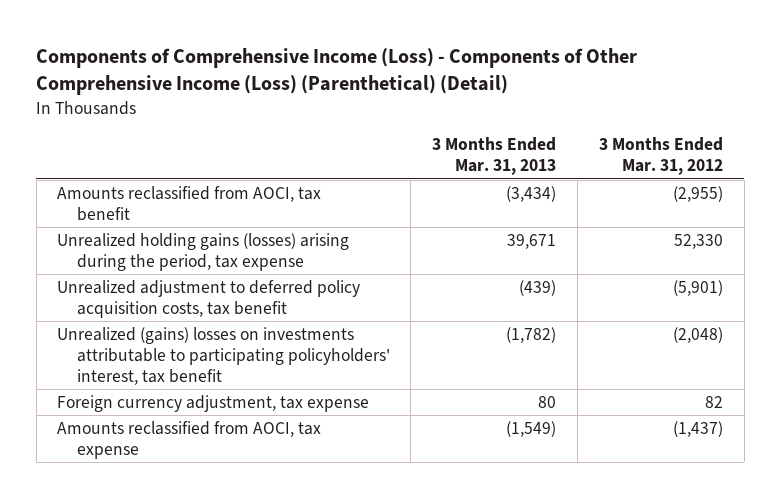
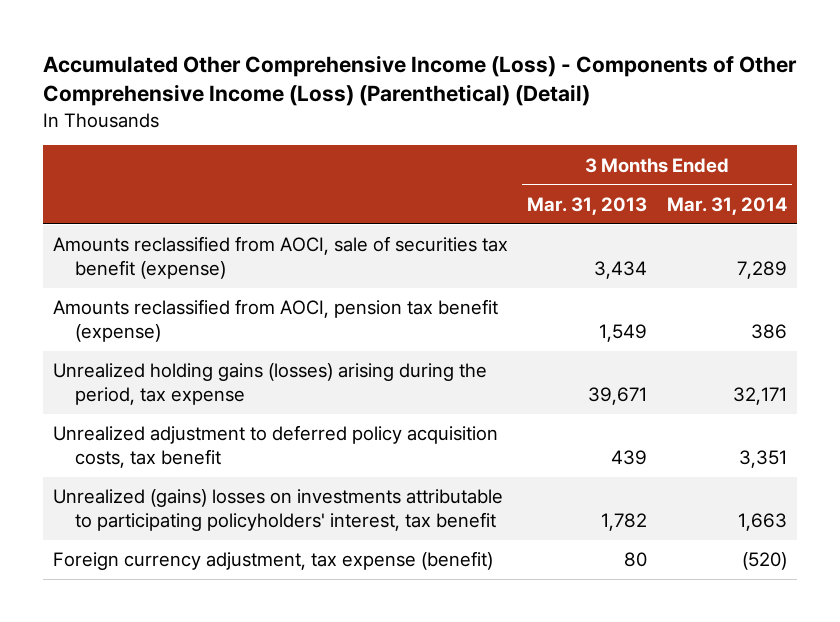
- Components of Comprehensive Income (Loss) - Components of Other Comprehensive Income (Loss) (Parenthetical) (Detail)
+ Accumulated Other Comprehensive Income (Loss) - Components of Other Comprehensive Income (Loss) (Parenthetical) (Detail)
- | 3 Months Ended Mar. 31, 2013 | 3 Months Ended Mar. 31, 2012
+ | 3 Months Ended Mar. 31, 2013 | 3 Months Ended Mar. 31, 2014
- Amounts reclassified from AOCI, tax benefit | (3,434) | (2,955)
+ Amounts reclassified from AOCI, sale of securities tax benefit (expense) | 3,434 | 7,289
+ Amounts reclassified from AOCI, pension tax benefit (expense) | 1,549 | 386
- Unrealized adjustment to deferred policy acquisition costs, tax benefit | (439) | (5,901)
- Unrealized (gains) losses on investments attributable to participating policyholders' interest, tax benefit | (1,782) | (2,048)
- Foreign currency adjustment, tax expense | 80 | 82
- Amounts reclassified from AOCI, tax expense | (1,549) | (1,437)
+ Unrealized adjustment to deferred policy acquisition costs, tax benefit | 439 | 3,351
+ Unrealized (gains) losses on investments attributable to participating policyholders' interest, tax benefit | 1,782 | 1,663
+ Foreign currency adjustment, tax expense (benefit) | 80 | (520)

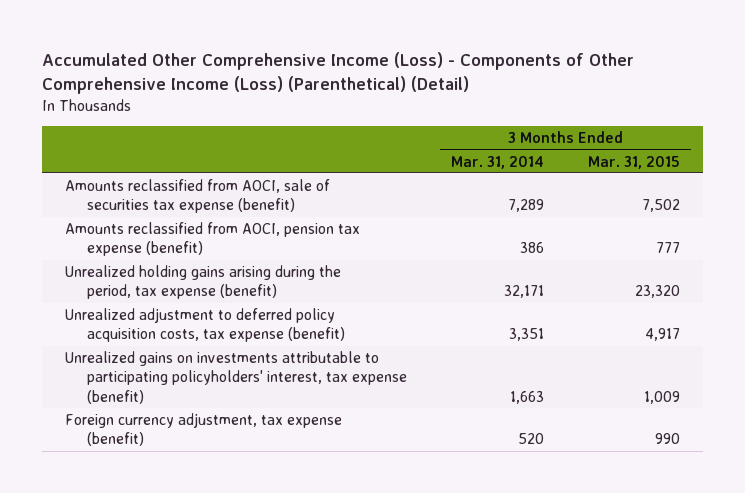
- | 3 Months Ended Mar. 31, 2013 | 3 Months Ended Mar. 31, 2014
+ | 3 Months Ended Mar. 31, 2014 | 3 Months Ended Mar. 31, 2015
- Amounts reclassified from AOCI, sale of securities tax benefit (expense) | 3,434 | 7,289
- Amounts reclassified from AOCI, pension tax benefit (expense) | 1,549 | 386
- Unrealized holding gains (losses) arising during the period, tax expense | 39,671 | 32,171
- Unrealized adjustment to deferred policy acquisition costs, tax benefit | 439 | 3,351
- Unrealized (gains) losses on investments attributable to participating policyholders' interest, tax benefit | 1,782 | 1,663
- Foreign currency adjustment, tax expense (benefit) | 80 | (520)
+ Amounts reclassified from AOCI, sale of securities tax expense (benefit) | 7,289 | 7,502
+ Amounts reclassified from AOCI, pension tax expense (benefit) | 386 | 777
+ Unrealized holding gains arising during the period, tax expense (benefit) | 32,171 | 23,320
+ Unrealized adjustment to deferred policy acquisition costs, tax expense (benefit) | 3,351 | 4,917
+ Unrealized gains on investments attributable to participating policyholders' interest, tax expense (benefit) | 1,663 | 1,009
+ Foreign currency adjustment, tax expense (benefit) | 520 | 990

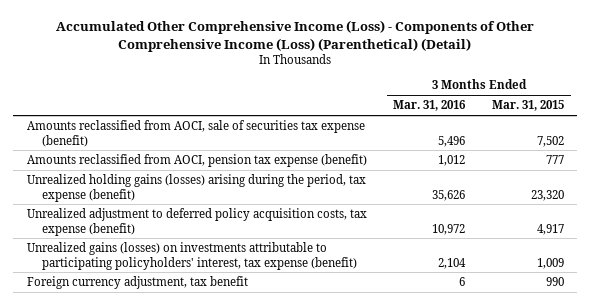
- | 3 Months Ended Mar. 31, 2014 | 3 Months Ended Mar. 31, 2015
+ | 3 Months Ended Mar. 31, 2016 | 3 Months Ended Mar. 31, 2015
- Unrealized holding gains arising during the period, tax expense (benefit) | 32,171 | 23,320
+ Unrealized holding gains (losses) arising during the period, tax expense (benefit) | 35,626 | 23,320
- Unrealized gains on investments attributable to participating policyholders' interest, tax expense (benefit) | 1,663 | 1,009
- Foreign currency adjustment, tax expense (benefit) | 520 | 990
+ Unrealized gains (losses) on investments attributable to participating policyholders' interest, tax expense (benefit) | 2,104 | 1,009
+ Foreign currency adjustment, tax benefit | 6 | 990

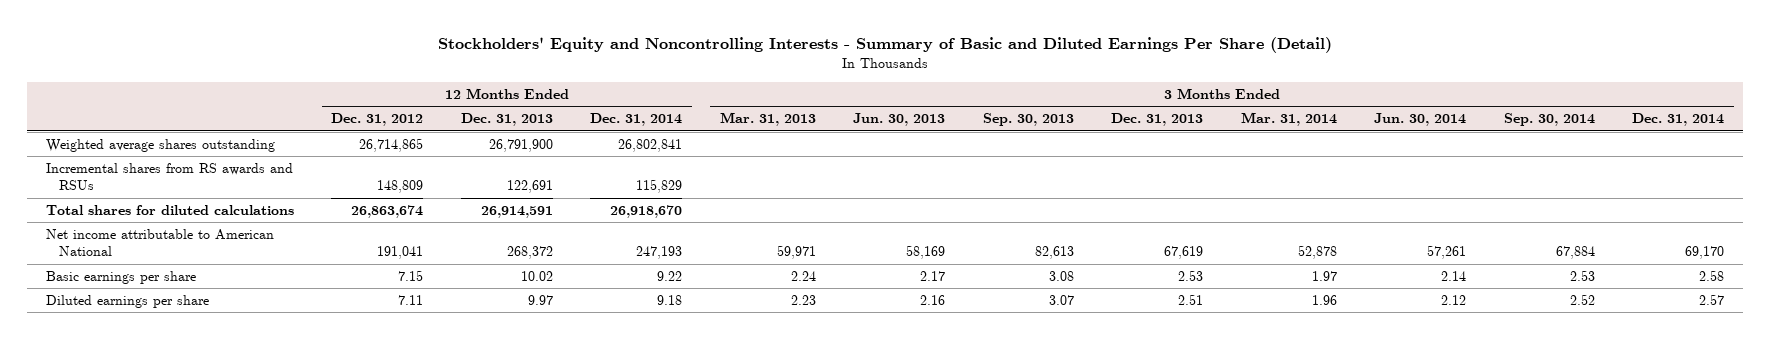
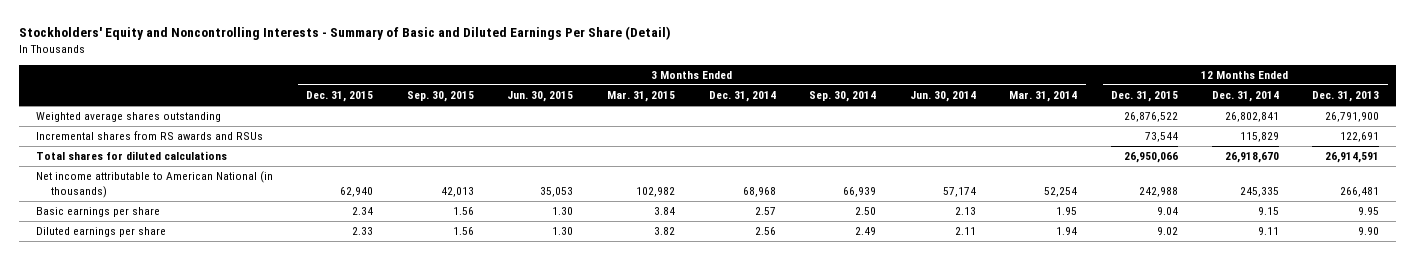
- | 12 Months Ended Dec. 31, 2012 | 12 Months Ended Dec. 31, 2013 | 12 Months Ended Dec. 31, 2014 | 3 Months Ended Mar. 31, 2013 | 3 Months Ended Jun. 30, 2013 | 3 Months Ended Sep. 30, 2013 | 3 Months Ended Dec. 31, 2013 | 3 Months Ended Mar. 31, 2014 | 3 Months Ended Jun. 30, 2014 | 3 Months Ended Sep. 30, 2014 | 3 Months Ended Dec. 31, 2014
+ | 3 Months Ended Dec. 31, 2015 | 3 Months Ended Sep. 30, 2015 | 3 Months Ended Jun. 30, 2015 | 3 Months Ended Mar. 31, 2015 | 3 Months Ended Dec. 31, 2014 | 3 Months Ended Sep. 30, 2014 | 3 Months Ended Jun. 30, 2014 | 3 Months Ended Mar. 31, 2014 | 12 Months Ended Dec. 31, 2015 | 12 Months Ended Dec. 31, 2014 | 12 Months Ended Dec. 31, 2013
- Net income attributable to American National | 191,041 | 268,372 | 247,193 | 59,971 | 58,169 | 82,613 | 67,619 | 52,878 | 57,261 | 67,884 | 69,170
- Basic earnings per share | 7.15 | 10.02 | 9.22 | 2.24 | 2.17 | 3.08 | 2.53 | 1.97 | 2.14 | 2.53 | 2.58
- Diluted earnings per share | 7.11 | 9.97 | 9.18 | 2.23 | 2.16 | 3.07 | 2.51 | 1.96 | 2.12 | 2.52 | 2.57
+ Net income attributable to American National (in thousands) | 62,940 | 42,013 | 35,053 | 102,982 | 68,968 | 66,939 | 57,174 | 52,254 | 242,988 | 245,335 | 266,481
+ Basic earnings per share | 2.34 | 1.56 | 1.30 | 3.84 | 2.57 | 2.50 | 2.13 | 1.95 | 9.04 | 9.15 | 9.95
+ Diluted earnings per share | 2.33 | 1.56 | 1.30 | 3.82 | 2.56 | 2.49 | 2.11 | 1.94 | 9.02 | 9.11 | 9.90

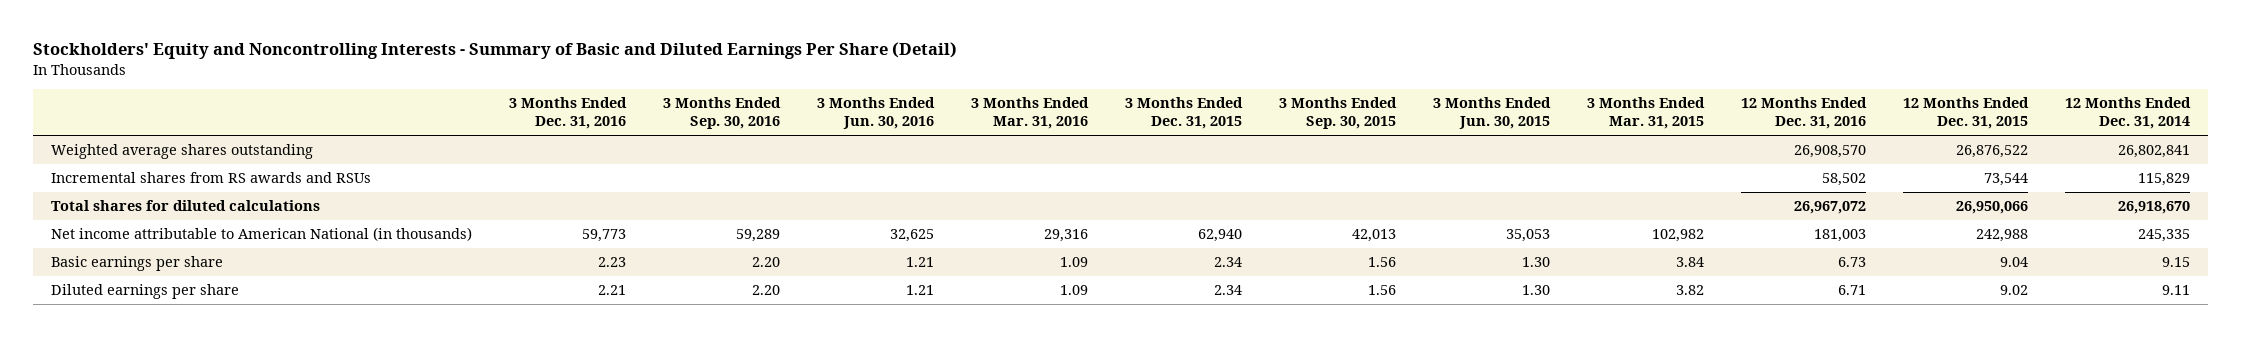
- | 3 Months Ended Dec. 31, 2015 | 3 Months Ended Sep. 30, 2015 | 3 Months Ended Jun. 30, 2015 | 3 Months Ended Mar. 31, 2015 | 3 Months Ended Dec. 31, 2014 | 3 Months Ended Sep. 30, 2014 | 3 Months Ended Jun. 30, 2014 | 3 Months Ended Mar. 31, 2014 | 12 Months Ended Dec. 31, 2015 | 12 Months Ended Dec. 31, 2014 | 12 Months Ended Dec. 31, 2013
+ | 3 Months Ended Dec. 31, 2016 | 3 Months Ended Sep. 30, 2016 | 3 Months Ended Jun. 30, 2016 | 3 Months Ended Mar. 31, 2016 | 3 Months Ended Dec. 31, 2015 | 3 Months Ended Sep. 30, 2015 | 3 Months Ended Jun. 30, 2015 | 3 Months Ended Mar. 31, 2015 | 12 Months Ended Dec. 31, 2016 | 12 Months Ended Dec. 31, 2015 | 12 Months Ended Dec. 31, 2014
- Diluted earnings per share | 2.33 | 1.56 | 1.30 | 3.82 | 2.56 | 2.49 | 2.11 | 1.94 | 9.02 | 9.11 | 9.90
+ Diluted earnings per share | 2.21 | 2.20 | 1.21 | 1.09 | 2.34 | 1.56 | 1.30 | 3.82 | 6.71 | 9.02 | 9.11

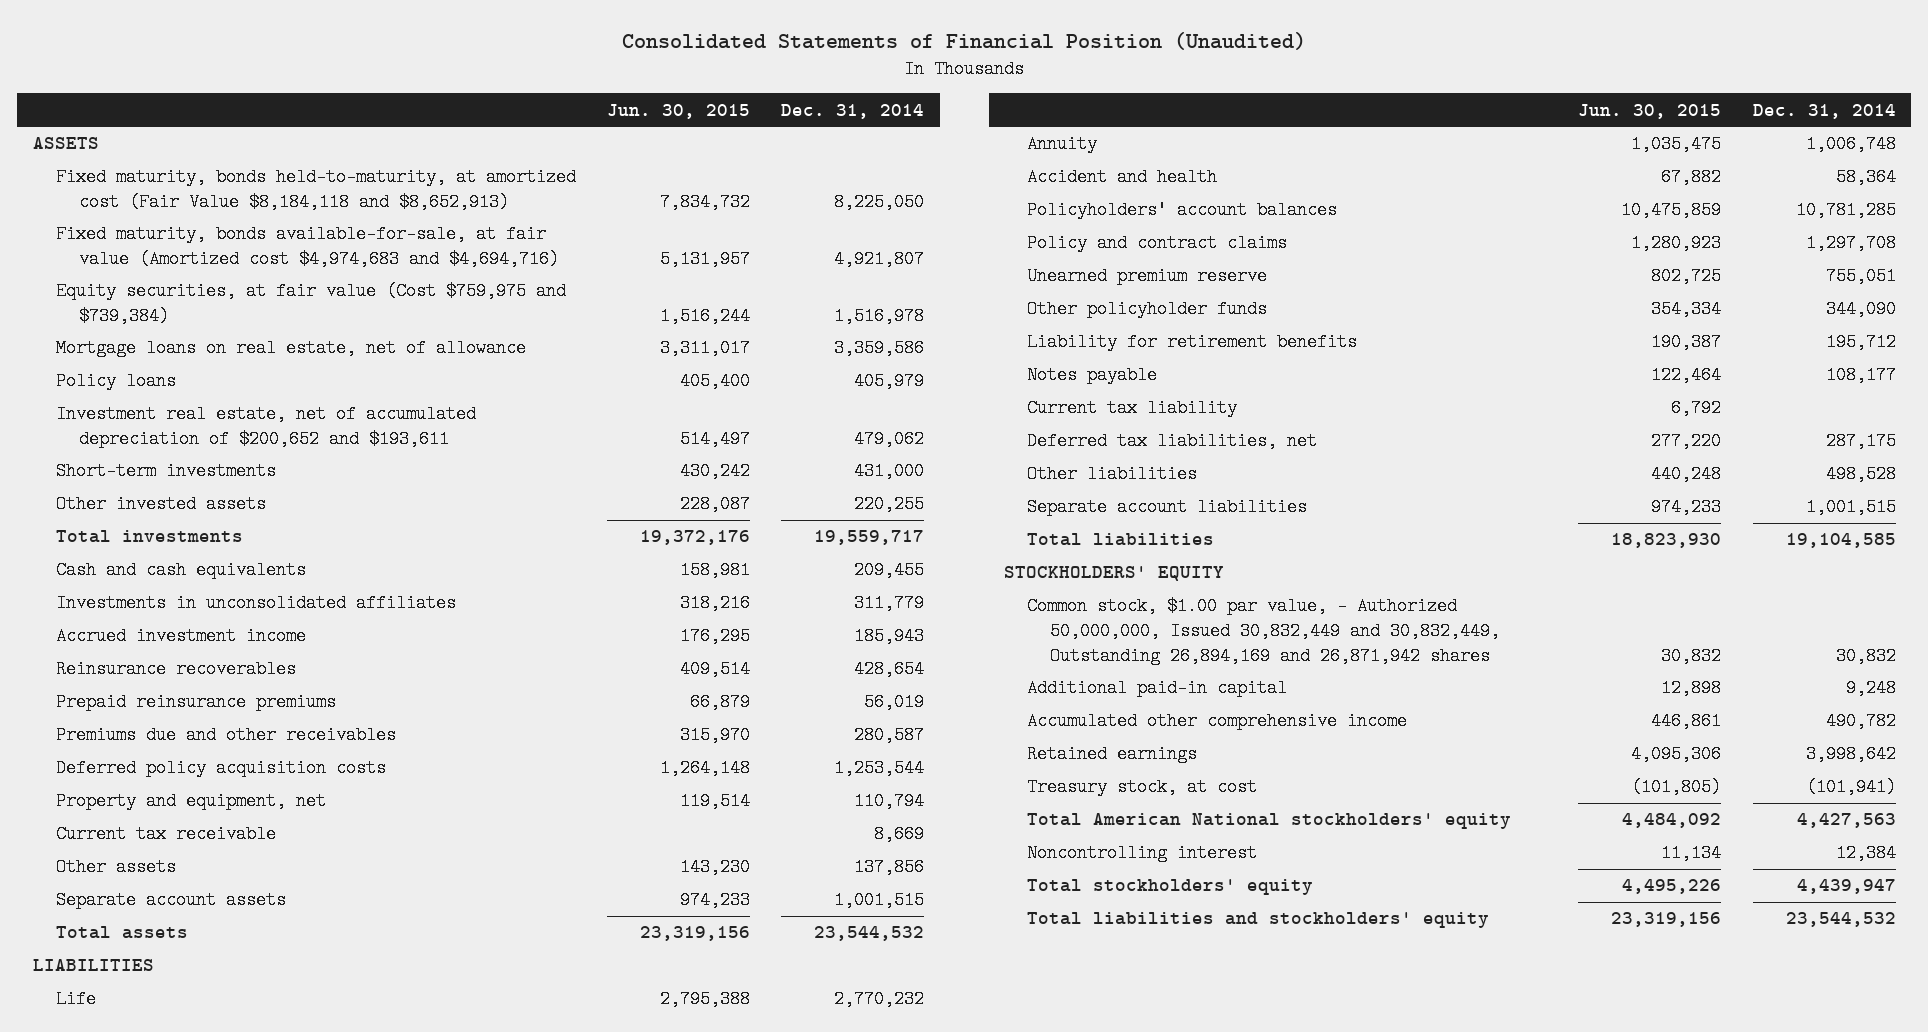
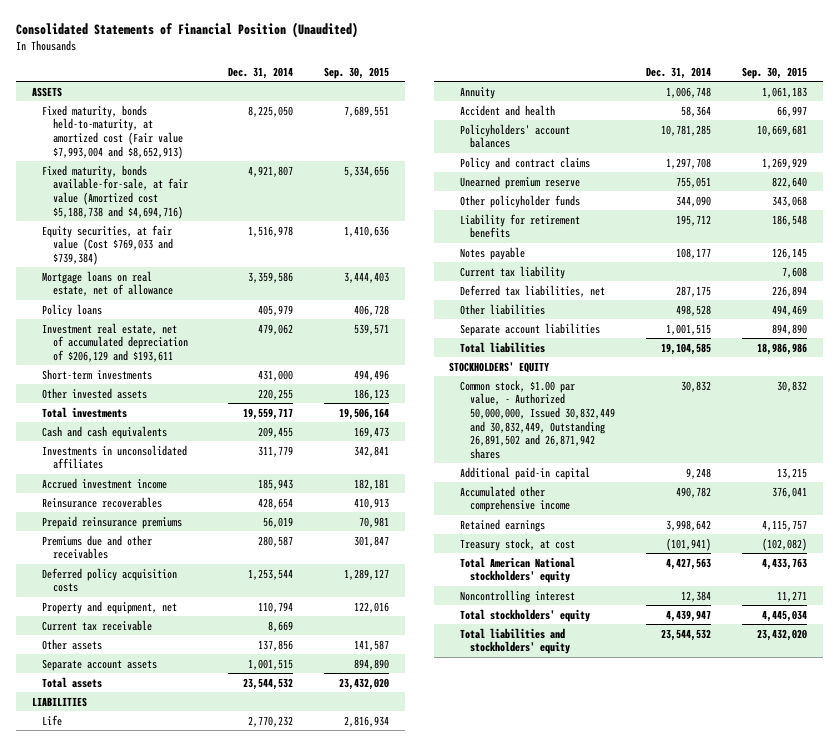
- | Jun. 30, 2015 | Dec. 31, 2014
+ | Dec. 31, 2014 | Sep. 30, 2015
- Fixed maturity, bonds held-to-maturity, at amortized cost (Fair Value $8,184,118 and $8,652,913) | 7,834,732 | 8,225,050
- Fixed maturity, bonds available-for-sale, at fair value (Amortized cost $4,974,683 and $4,694,716) | 5,131,957 | 4,921,807
- Equity securities, at fair value (Cost $759,975 and $739,384) | 1,516,244 | 1,516,978
+ Fixed maturity, bonds held-to-maturity, at amortized cost (Fair value $7,993,004 and $8,652,913) | 8,225,050 | 7,689,551
+ Fixed maturity, bonds available-for-sale, at fair value (Amortized cost $5,188,738 and $4,694,716) | 4,921,807 | 5,334,656
+ Equity securities, at fair value (Cost $769,033 and $739,384) | 1,516,978 | 1,410,636
- Investment real estate, net of accumulated depreciation of $200,652 and $193,611 | 514,497 | 479,062
+ Investment real estate, net of accumulated depreciation of $206,129 and $193,611 | 479,062 | 539,571
- Common stock, $1.00 par value, - Authorized 50,000,000, Issued 30,832,449 and 30,832,449, Outstanding 26,894,169 and 26,871,942 shares | 30,832 | 30,832
+ Common stock, $1.00 par value, - Authorized 50,000,000, Issued 30,832,449 and 30,832,449, Outstanding 26,891,502 and 26,871,942 shares | 30,832 | 30,832

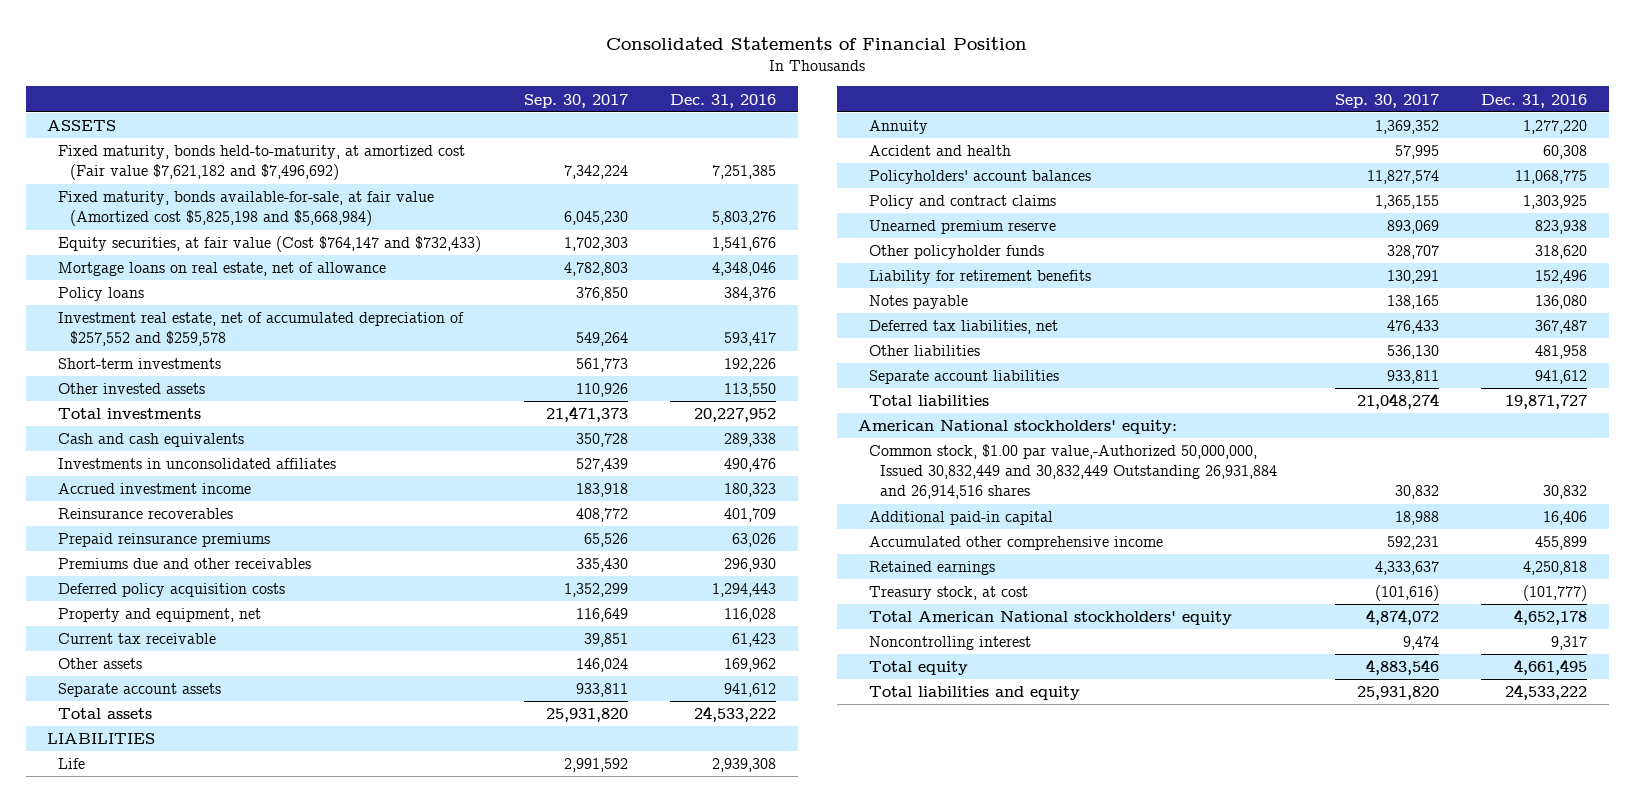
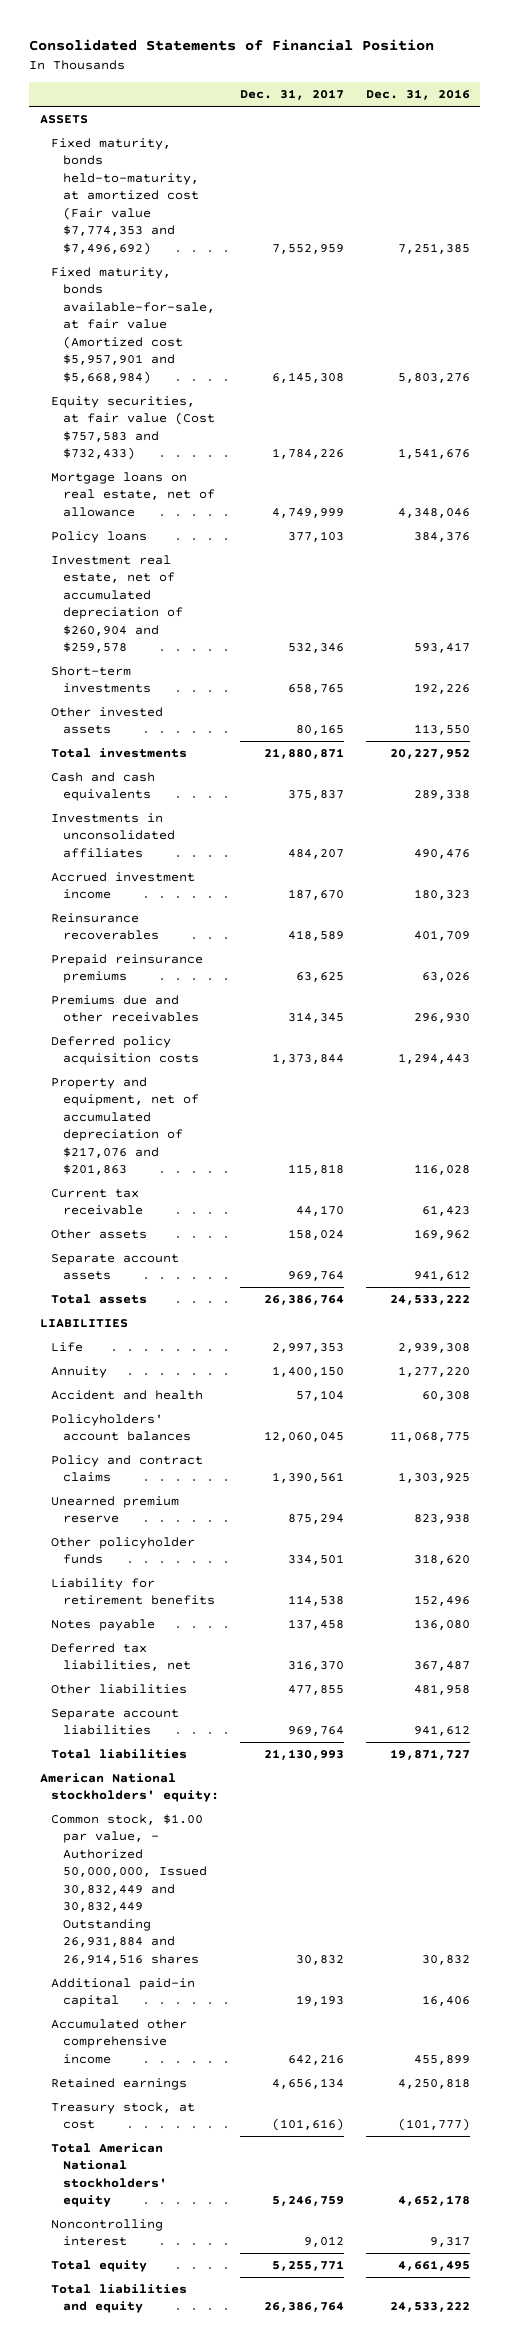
- | Sep. 30, 2017 | Dec. 31, 2016
+ | Dec. 31, 2017 | Dec. 31, 2016
- Fixed maturity, bonds held-to-maturity, at amortized cost (Fair value $7,621,182 and $7,496,692) | 7,342,224 | 7,251,385
- Fixed maturity, bonds available-for-sale, at fair value (Amortized cost $5,825,198 and $5,668,984) | 6,045,230 | 5,803,276
- Equity securities, at fair value (Cost $764,147 and $732,433) | 1,702,303 | 1,541,676
+ Fixed maturity, bonds held-to-maturity, at amortized cost (Fair value $7,774,353 and $7,496,692) | 7,552,959 | 7,251,385
+ Fixed maturity, bonds available-for-sale, at fair value (Amortized cost $5,957,901 and $5,668,984) | 6,145,308 | 5,803,276
+ Equity securities, at fair value (Cost $757,583 and $732,433) | 1,784,226 | 1,541,676
- Investment real estate, net of accumulated depreciation of $257,552 and $259,578 | 549,264 | 593,417
+ Investment real estate, net of accumulated depreciation of $260,904 and $259,578 | 532,346 | 593,417
- Property and equipment, net | 116,649 | 116,028
+ Property and equipment, net of accumulated depreciation of $217,076 and $201,863 | 115,818 | 116,028
- Common stock, $1.00 par value,-Authorized 50,000,000, Issued 30,832,449 and 30,832,449 Outstanding 26,931,884 and 26,914,516 shares | 30,832 | 30,832
+ Common stock, $1.00 par value, - Authorized 50,000,000, Issued 30,832,449 and 30,832,449 Outstanding 26,931,884 and 26,914,516 shares | 30,832 | 30,832

